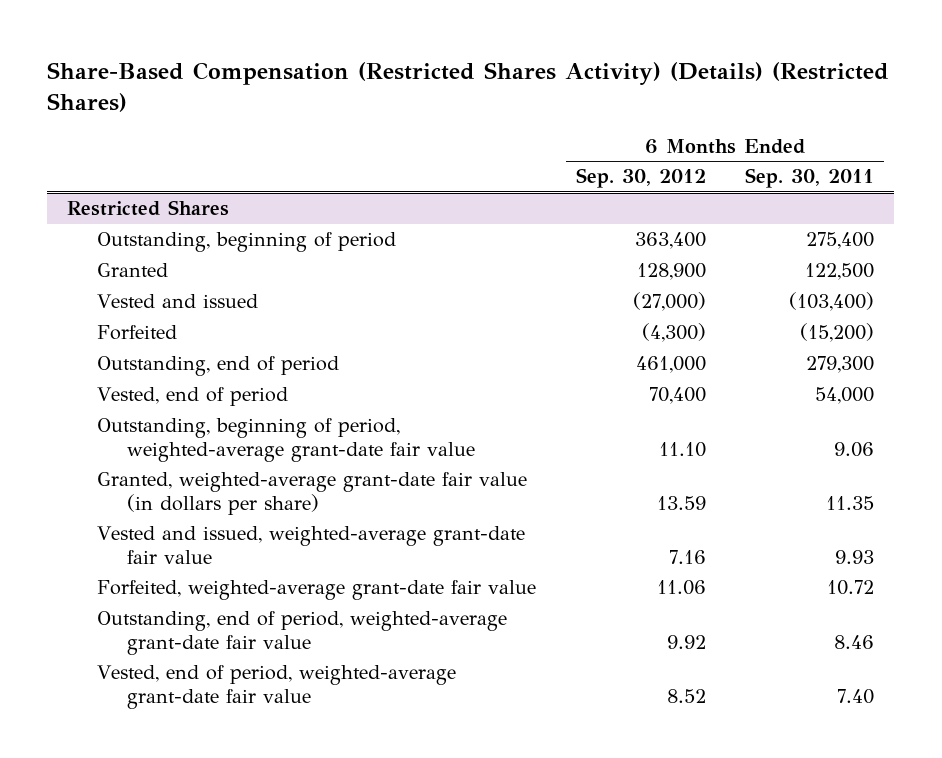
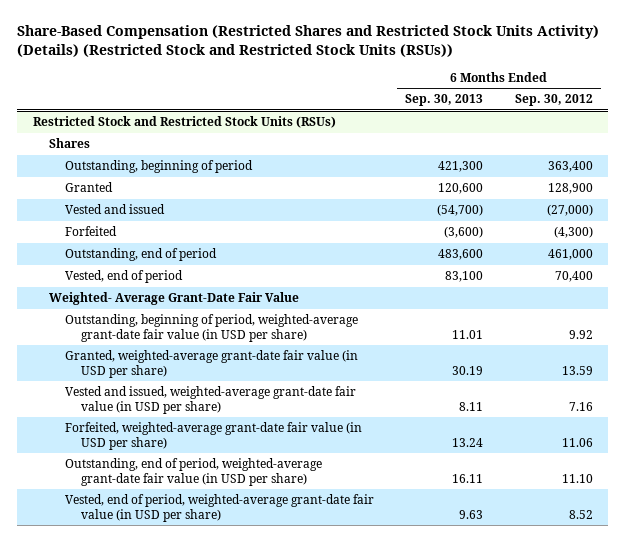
- Share-Based Compensation (Restricted Shares Activity) (Details) (Restricted Shares)
+ Share-Based Compensation (Restricted Shares and Restricted Stock Units Activity) (Details) (Restricted Stock and Restricted Stock Units (RSUs))
- | 6 Months Ended Sep. 30, 2012 | 6 Months Ended Sep. 30, 2011
+ | 6 Months Ended Sep. 30, 2013 | 6 Months Ended Sep. 30, 2012
- Restricted Shares
+ Restricted Stock and Restricted Stock Units (RSUs)
+ Shares
- Outstanding, beginning of period, weighted-average grant-date fair value | 11.10 | 9.06
- Granted, weighted-average grant-date fair value (in dollars per share) | 13.59 | 11.35
- Vested and issued, weighted-average grant-date fair value | 7.16 | 9.93
- Forfeited, weighted-average grant-date fair value | 11.06 | 10.72
- Outstanding, end of period, weighted-average grant-date fair value | 9.92 | 8.46
- Vested, end of period, weighted-average grant-date fair value | 8.52 | 7.40
+ Weighted- Average Grant-Date Fair Value
+ Outstanding, beginning of period, weighted-average grant-date fair value (in USD per share) | 11.01 | 9.92
+ Granted, weighted-average grant-date fair value (in USD per share) | 30.19 | 13.59
+ Vested and issued, weighted-average grant-date fair value (in USD per share) | 8.11 | 7.16
+ Forfeited, weighted-average grant-date fair value (in USD per share) | 13.24 | 11.06
+ Outstanding, end of period, weighted-average grant-date fair value (in USD per share) | 16.11 | 11.10
+ Vested, end of period, weighted-average grant-date fair value (in USD per share) | 9.63 | 8.52

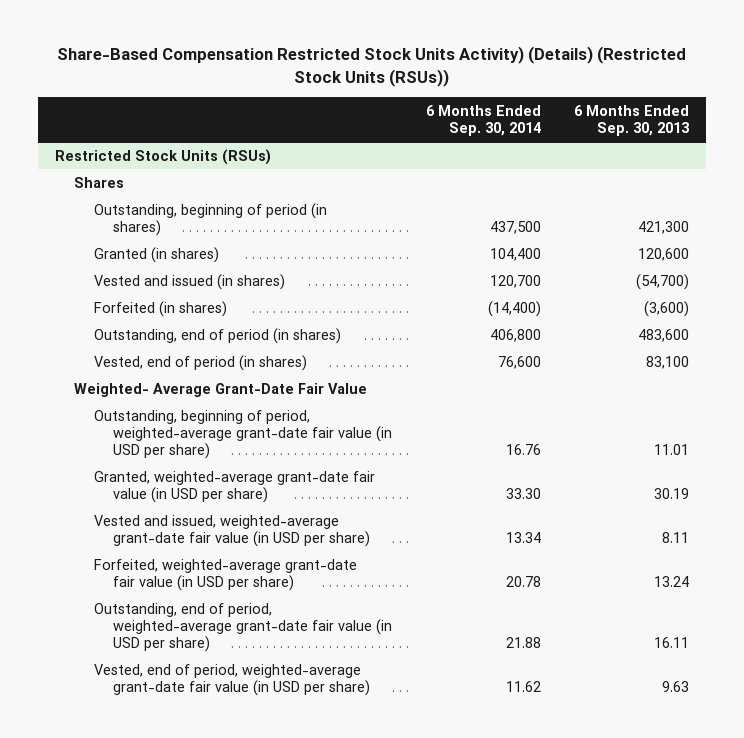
- Share-Based Compensation (Restricted Shares and Restricted Stock Units Activity) (Details) (Restricted Stock and Restricted Stock Units (RSUs))
+ Share-Based Compensation Restricted Stock Units Activity) (Details) (Restricted Stock Units (RSUs))
- | 6 Months Ended Sep. 30, 2013 | 6 Months Ended Sep. 30, 2012
+ | 6 Months Ended Sep. 30, 2014 | 6 Months Ended Sep. 30, 2013
- Restricted Stock and Restricted Stock Units (RSUs)
+ Restricted Stock Units (RSUs)
- Outstanding, beginning of period | 421,300 | 363,400
- Granted | 120,600 | 128,900
- Vested and issued | (54,700) | (27,000)
- Forfeited | (3,600) | (4,300)
- Outstanding, end of period | 483,600 | 461,000
- Vested, end of period | 83,100 | 70,400
+ Outstanding, beginning of period (in shares) | 437,500 | 421,300
+ Granted (in shares) | 104,400 | 120,600
+ Vested and issued (in shares) | 120,700 | (54,700)
+ Forfeited (in shares) | (14,400) | (3,600)
+ Outstanding, end of period (in shares) | 406,800 | 483,600
+ Vested, end of period (in shares) | 76,600 | 83,100

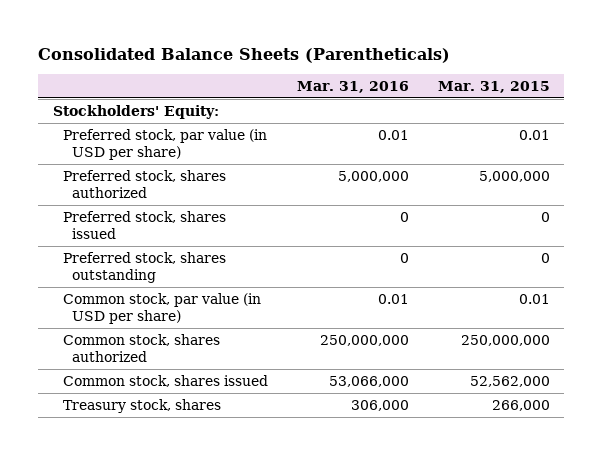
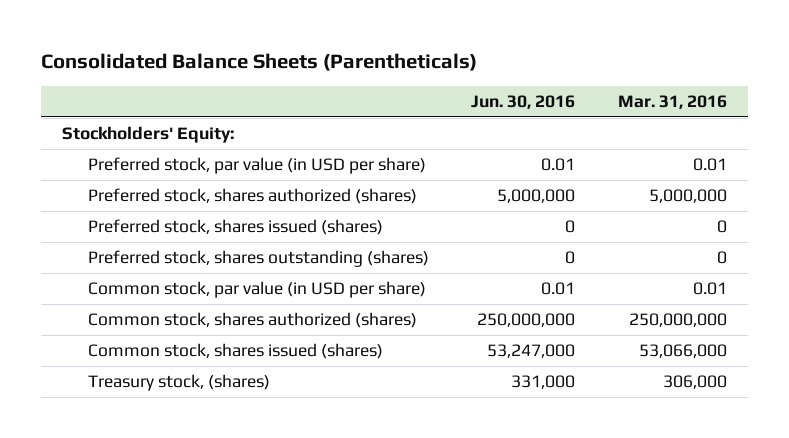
- | Mar. 31, 2016 | Mar. 31, 2015
+ | Jun. 30, 2016 | Mar. 31, 2016
- Preferred stock, shares authorized | 5,000,000 | 5,000,000
- Preferred stock, shares issued | 0 | 0
- Preferred stock, shares outstanding | 0 | 0
+ Preferred stock, shares authorized (shares) | 5,000,000 | 5,000,000
+ Preferred stock, shares issued (shares) | 0 | 0
+ Preferred stock, shares outstanding (shares) | 0 | 0
- Common stock, shares authorized | 250,000,000 | 250,000,000
- Common stock, shares issued | 53,066,000 | 52,562,000
- Treasury stock, shares | 306,000 | 266,000
+ Common stock, shares authorized (shares) | 250,000,000 | 250,000,000
+ Common stock, shares issued (shares) | 53,247,000 | 53,066,000
+ Treasury stock, (shares) | 331,000 | 306,000

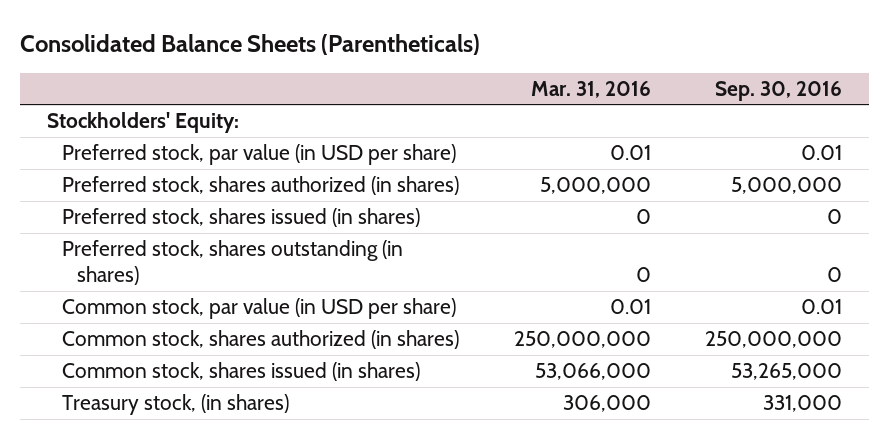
- | Jun. 30, 2016 | Mar. 31, 2016
+ | Mar. 31, 2016 | Sep. 30, 2016
- Preferred stock, shares authorized (shares) | 5,000,000 | 5,000,000
- Preferred stock, shares issued (shares) | 0 | 0
- Preferred stock, shares outstanding (shares) | 0 | 0
+ Preferred stock, shares authorized (in shares) | 5,000,000 | 5,000,000
+ Preferred stock, shares issued (in shares) | 0 | 0
+ Preferred stock, shares outstanding (in shares) | 0 | 0
- Common stock, shares authorized (shares) | 250,000,000 | 250,000,000
- Common stock, shares issued (shares) | 53,247,000 | 53,066,000
- Treasury stock, (shares) | 331,000 | 306,000
+ Common stock, shares authorized (in shares) | 250,000,000 | 250,000,000
+ Common stock, shares issued (in shares) | 53,066,000 | 53,265,000
+ Treasury stock, (in shares) | 306,000 | 331,000

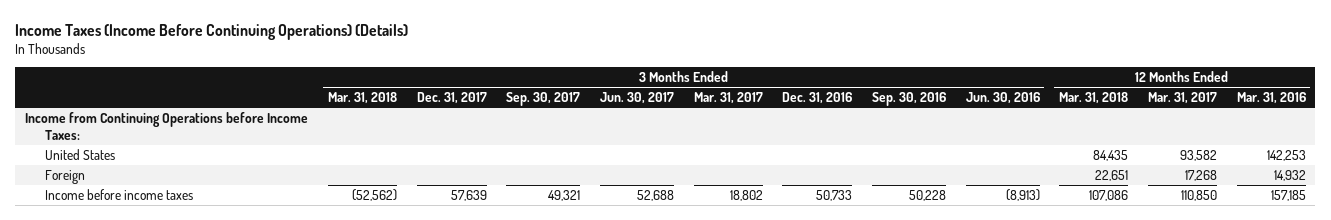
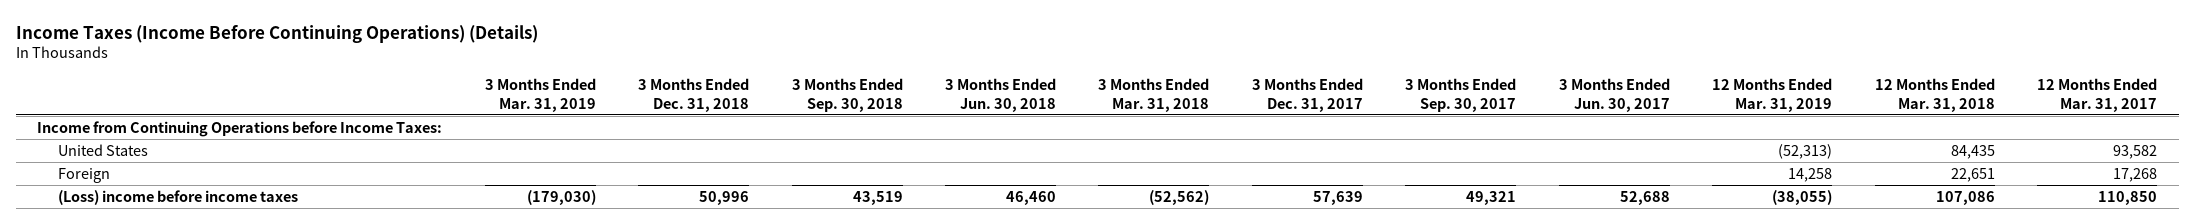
- | 3 Months Ended Mar. 31, 2018 | 3 Months Ended Dec. 31, 2017 | 3 Months Ended Sep. 30, 2017 | 3 Months Ended Jun. 30, 2017 | 3 Months Ended Mar. 31, 2017 | 3 Months Ended Dec. 31, 2016 | 3 Months Ended Sep. 30, 2016 | 3 Months Ended Jun. 30, 2016 | 12 Months Ended Mar. 31, 2018 | 12 Months Ended Mar. 31, 2017 | 12 Months Ended Mar. 31, 2016
+ | 3 Months Ended Mar. 31, 2019 | 3 Months Ended Dec. 31, 2018 | 3 Months Ended Sep. 30, 2018 | 3 Months Ended Jun. 30, 2018 | 3 Months Ended Mar. 31, 2018 | 3 Months Ended Dec. 31, 2017 | 3 Months Ended Sep. 30, 2017 | 3 Months Ended Jun. 30, 2017 | 12 Months Ended Mar. 31, 2019 | 12 Months Ended Mar. 31, 2018 | 12 Months Ended Mar. 31, 2017
- Income before income taxes | (52,562) | 57,639 | 49,321 | 52,688 | 18,802 | 50,733 | 50,228 | (8,913) | 107,086 | 110,850 | 157,185
+ (Loss) income before income taxes | (179,030) | 50,996 | 43,519 | 46,460 | (52,562) | 57,639 | 49,321 | 52,688 | (38,055) | 107,086 | 110,850

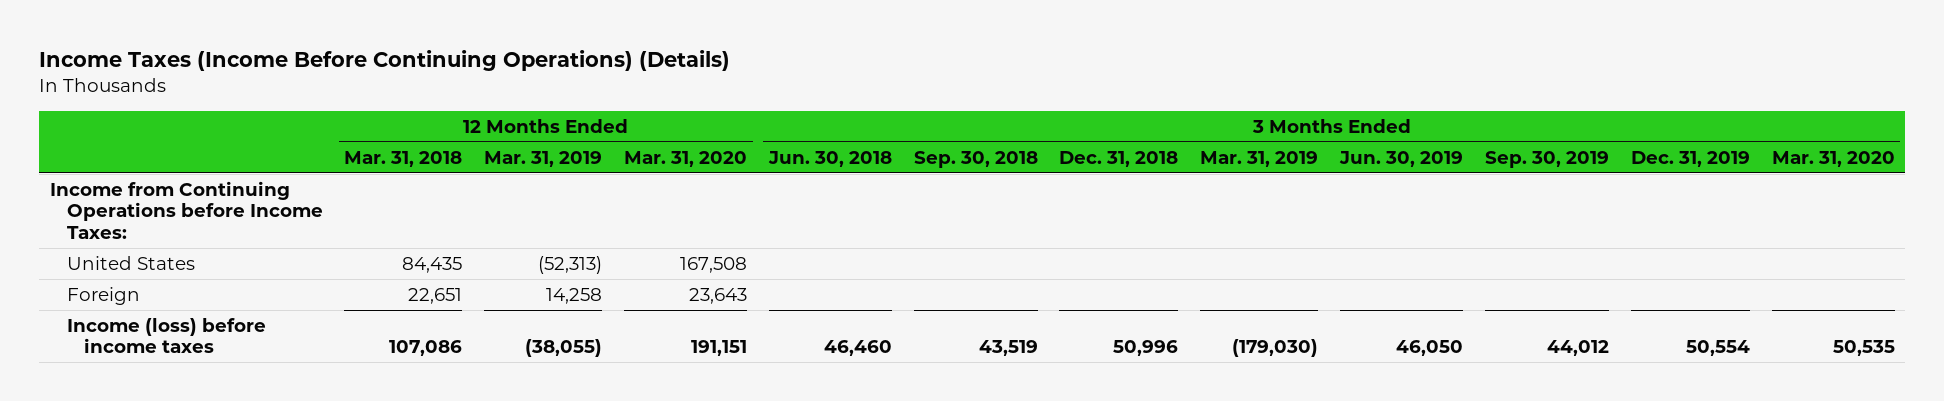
- | 3 Months Ended Mar. 31, 2019 | 3 Months Ended Dec. 31, 2018 | 3 Months Ended Sep. 30, 2018 | 3 Months Ended Jun. 30, 2018 | 3 Months Ended Mar. 31, 2018 | 3 Months Ended Dec. 31, 2017 | 3 Months Ended Sep. 30, 2017 | 3 Months Ended Jun. 30, 2017 | 12 Months Ended Mar. 31, 2019 | 12 Months Ended Mar. 31, 2018 | 12 Months Ended Mar. 31, 2017
+ | 12 Months Ended Mar. 31, 2018 | 12 Months Ended Mar. 31, 2019 | 12 Months Ended Mar. 31, 2020 | 3 Months Ended Jun. 30, 2018 | 3 Months Ended Sep. 30, 2018 | 3 Months Ended Dec. 31, 2018 | 3 Months Ended Mar. 31, 2019 | 3 Months Ended Jun. 30, 2019 | 3 Months Ended Sep. 30, 2019 | 3 Months Ended Dec. 31, 2019 | 3 Months Ended Mar. 31, 2020
- (Loss) income before income taxes | (179,030) | 50,996 | 43,519 | 46,460 | (52,562) | 57,639 | 49,321 | 52,688 | (38,055) | 107,086 | 110,850
+ Income (loss) before income taxes | 107,086 | (38,055) | 191,151 | 46,460 | 43,519 | 50,996 | (179,030) | 46,050 | 44,012 | 50,554 | 50,535

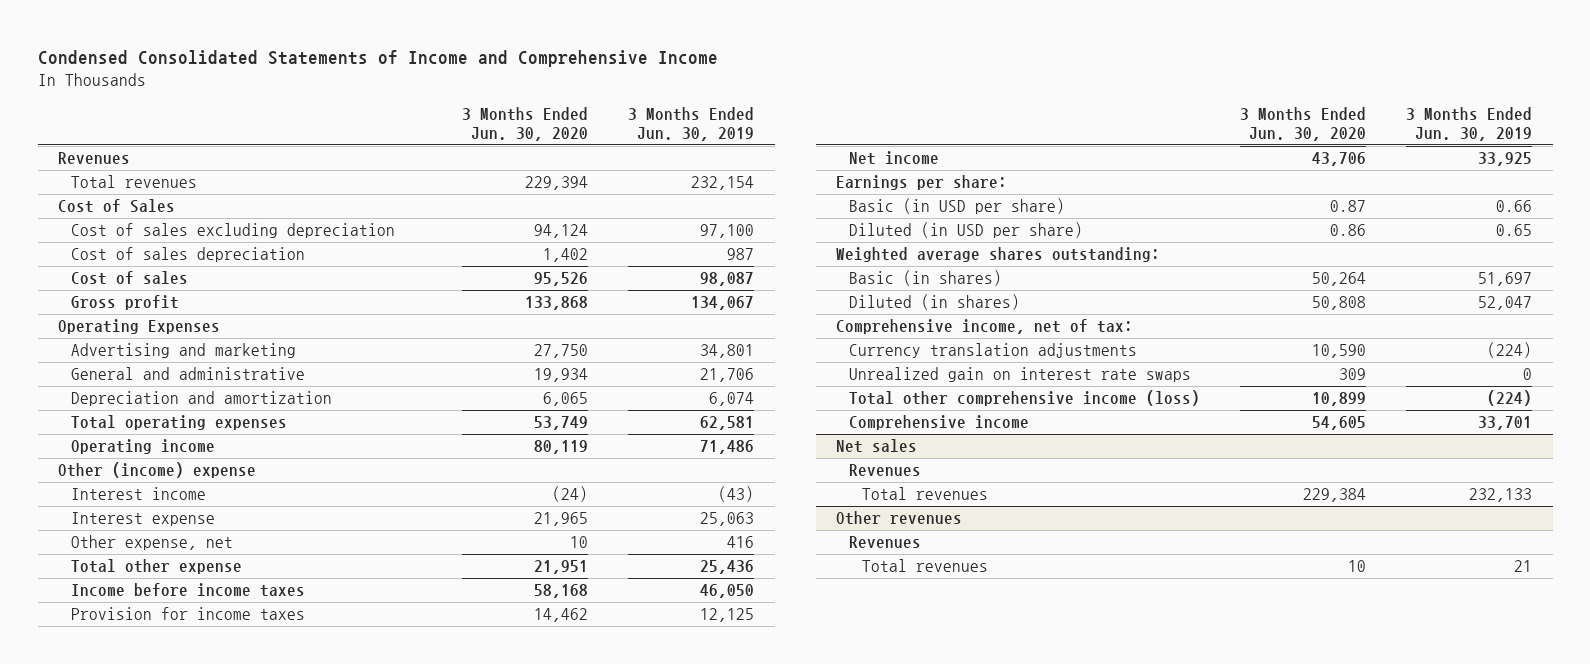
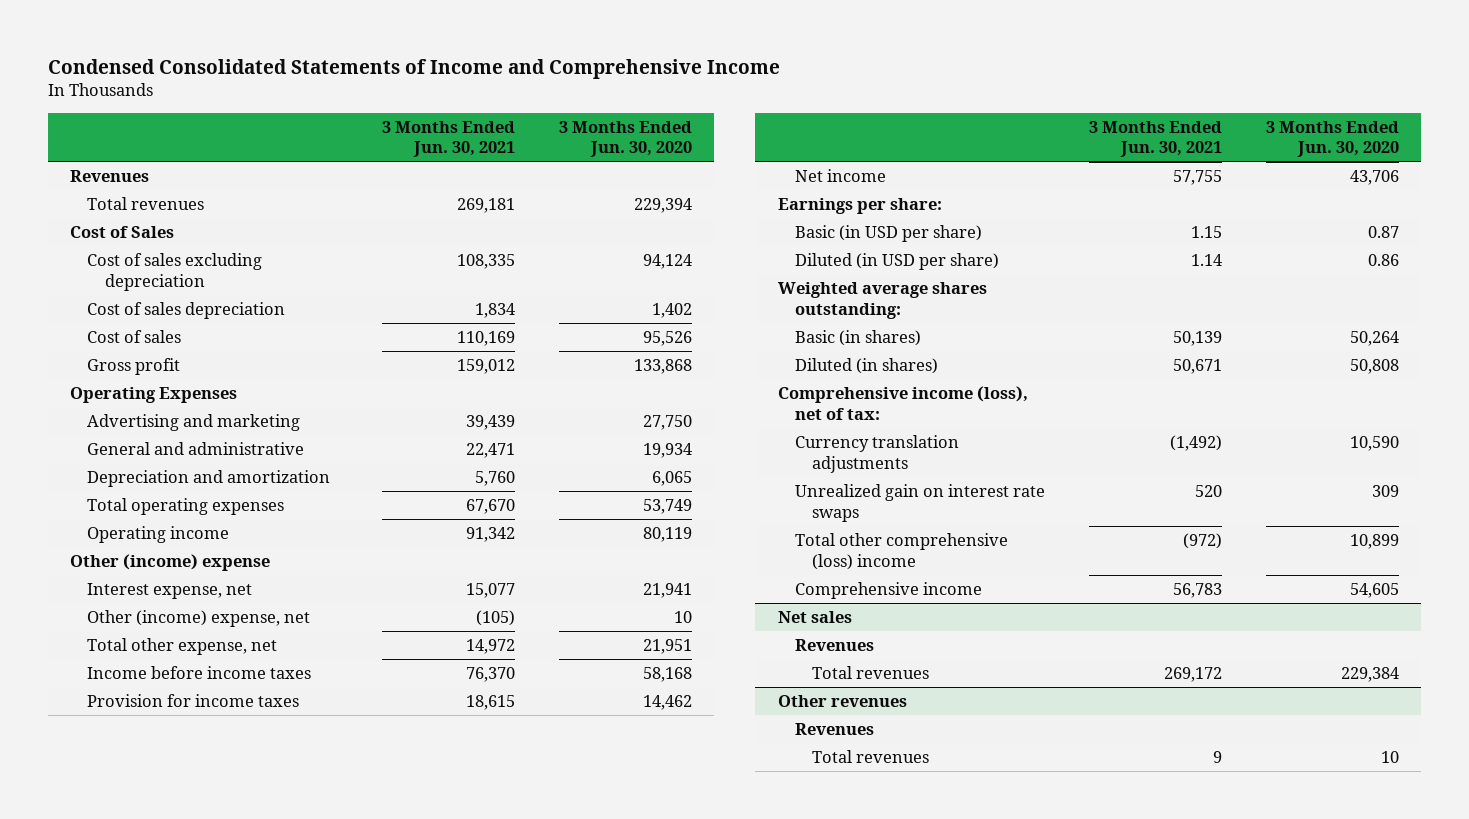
- | 3 Months Ended Jun. 30, 2020 | 3 Months Ended Jun. 30, 2019
+ | 3 Months Ended Jun. 30, 2021 | 3 Months Ended Jun. 30, 2020
- Interest income | (24) | (43)
- Interest expense | 21,965 | 25,063
- Other expense, net | 10 | 416
- Total other expense | 21,951 | 25,436
+ Interest expense, net | 15,077 | 21,941
+ Other (income) expense, net | (105) | 10
+ Total other expense, net | 14,972 | 21,951
- Comprehensive income, net of tax:
+ Comprehensive income (loss), net of tax:
- Total other comprehensive income (loss) | 10,899 | (224)
+ Total other comprehensive (loss) income | (972) | 10,899

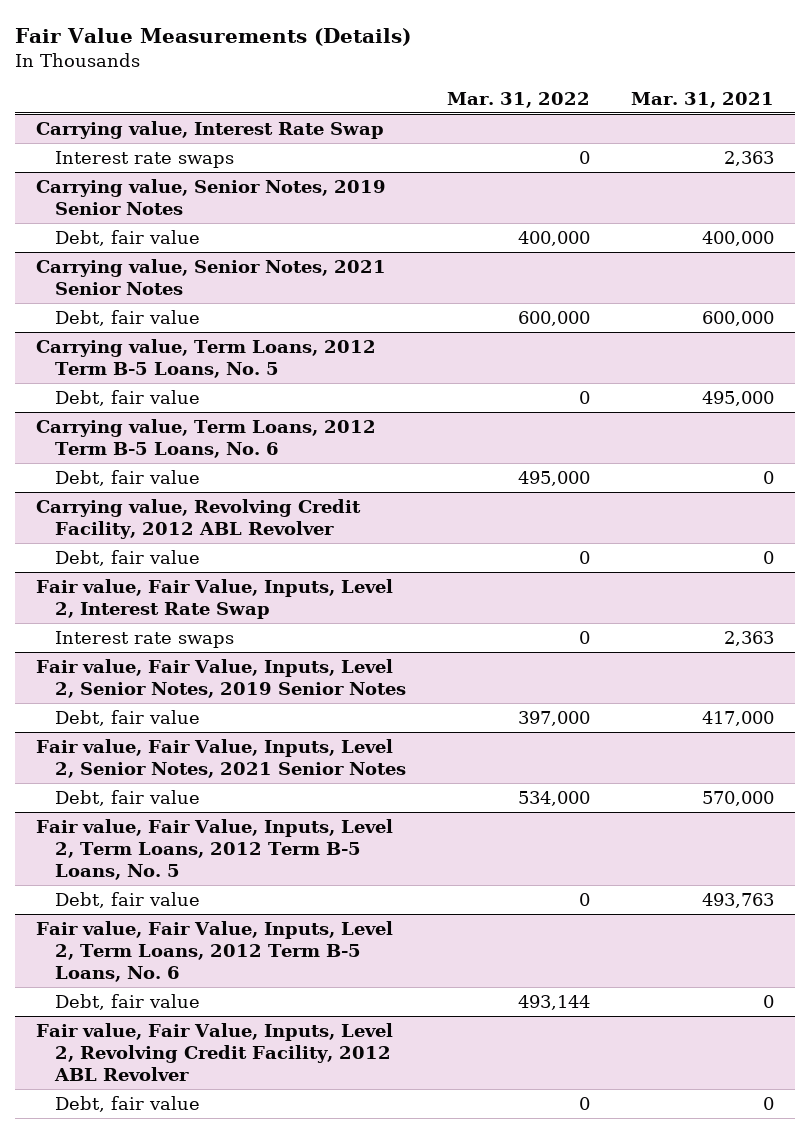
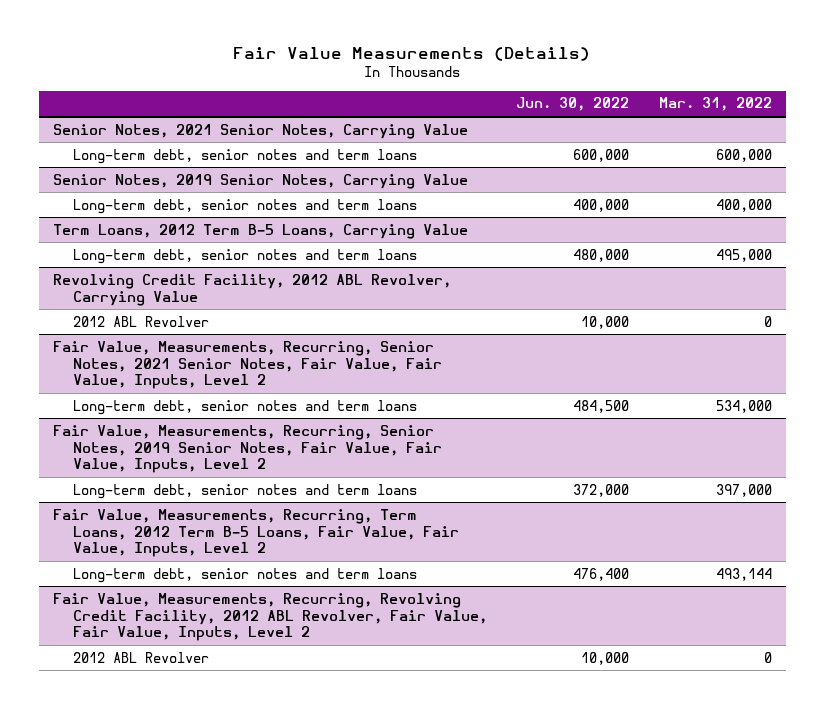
- | Mar. 31, 2022 | Mar. 31, 2021
+ | Jun. 30, 2022 | Mar. 31, 2022
- Carrying value, Interest Rate Swap
- Interest rate swaps | 0 | 2,363
- Carrying value, Senior Notes, 2019 Senior Notes
- Debt, fair value | 400,000 | 400,000
- Carrying value, Senior Notes, 2021 Senior Notes
- Debt, fair value | 600,000 | 600,000
- Carrying value, Term Loans, 2012 Term B-5 Loans, No. 5
- Debt, fair value | 0 | 495,000
- Carrying value, Term Loans, 2012 Term B-5 Loans, No. 6
- Debt, fair value | 495,000 | 0
- Carrying value, Revolving Credit Facility, 2012 ABL Revolver
- Debt, fair value | 0 | 0
- Fair value, Fair Value, Inputs, Level 2, Interest Rate Swap
- Interest rate swaps | 0 | 2,363
- Fair value, Fair Value, Inputs, Level 2, Senior Notes, 2019 Senior Notes
- Debt, fair value | 397,000 | 417,000
- Fair value, Fair Value, Inputs, Level 2, Senior Notes, 2021 Senior Notes
- Debt, fair value | 534,000 | 570,000
- Fair value, Fair Value, Inputs, Level 2, Term Loans, 2012 Term B-5 Loans, No. 5
- Debt, fair value | 0 | 493,763
- Fair value, Fair Value, Inputs, Level 2, Term Loans, 2012 Term B-5 Loans, No. 6
- Debt, fair value | 493,144 | 0
- Fair value, Fair Value, Inputs, Level 2, Revolving Credit Facility, 2012 ABL Revolver
- Debt, fair value | 0 | 0
+ Senior Notes, 2021 Senior Notes, Carrying Value
+ Long-term debt, senior notes and term loans | 600,000 | 600,000
+ Senior Notes, 2019 Senior Notes, Carrying Value
+ Long-term debt, senior notes and term loans | 400,000 | 400,000
+ Term Loans, 2012 Term B-5 Loans, Carrying Value
+ Long-term debt, senior notes and term loans | 480,000 | 495,000
+ Revolving Credit Facility, 2012 ABL Revolver, Carrying Value
+ 2012 ABL Revolver | 10,000 | 0
+ Fair Value, Measurements, Recurring, Senior Notes, 2021 Senior Notes, Fair Value, Fair Value, Inputs, Level 2
+ Long-term debt, senior notes and term loans | 484,500 | 534,000
+ Fair Value, Measurements, Recurring, Senior Notes, 2019 Senior Notes, Fair Value, Fair Value, Inputs, Level 2
+ Long-term debt, senior notes and term loans | 372,000 | 397,000
+ Fair Value, Measurements, Recurring, Term Loans, 2012 Term B-5 Loans, Fair Value, Fair Value, Inputs, Level 2
+ Long-term debt, senior notes and term loans | 476,400 | 493,144
+ Fair Value, Measurements, Recurring, Revolving Credit Facility, 2012 ABL Revolver, Fair Value, Fair Value, Inputs, Level 2
+ 2012 ABL Revolver | 10,000 | 0

